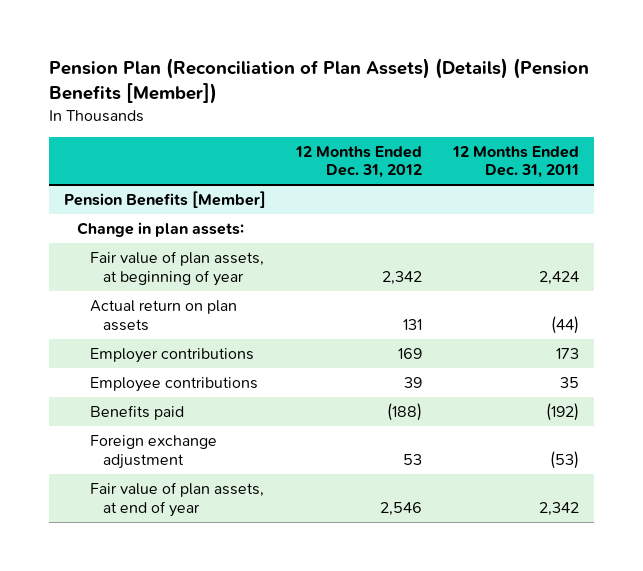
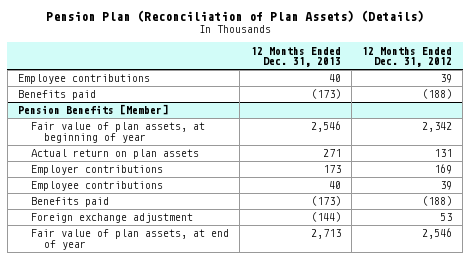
- Pension Plan (Reconciliation of Plan Assets) (Details) (Pension Benefits [Member])
+ Pension Plan (Reconciliation of Plan Assets) (Details)
- | 12 Months Ended Dec. 31, 2012 | 12 Months Ended Dec. 31, 2011
+ | 12 Months Ended Dec. 31, 2013 | 12 Months Ended Dec. 31, 2012
+ Employee contributions | 40 | 39
+ Benefits paid | (173) | (188)
@ Pension Benefits [Member]
- Change in plan assets:

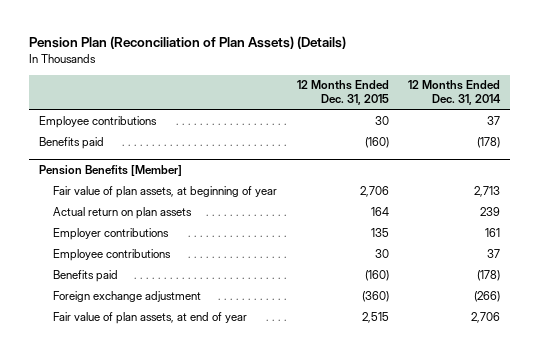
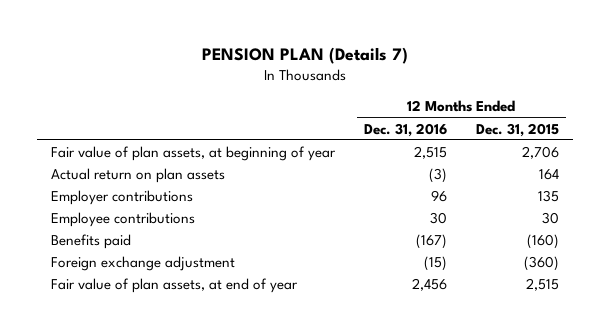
- Pension Plan (Reconciliation of Plan Assets) (Details)
+ PENSION PLAN (Details 7)
- | 12 Months Ended Dec. 31, 2015 | 12 Months Ended Dec. 31, 2014
+ | 12 Months Ended Dec. 31, 2016 | 12 Months Ended Dec. 31, 2015
- Employee contributions | 30 | 37
- Benefits paid | (160) | (178)
- Pension Benefits [Member]

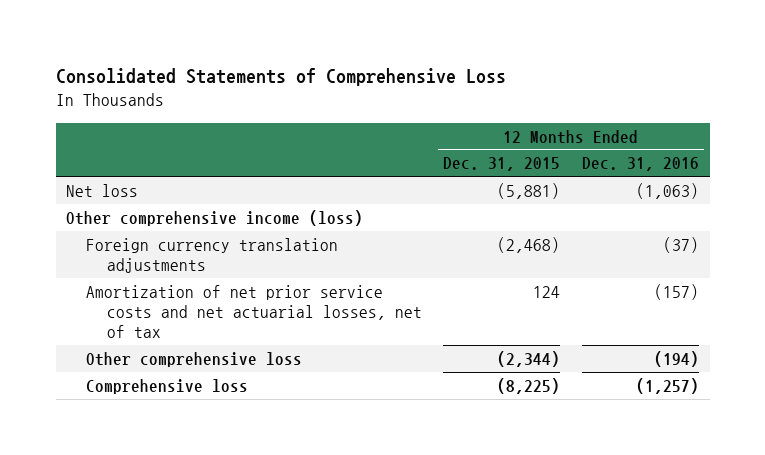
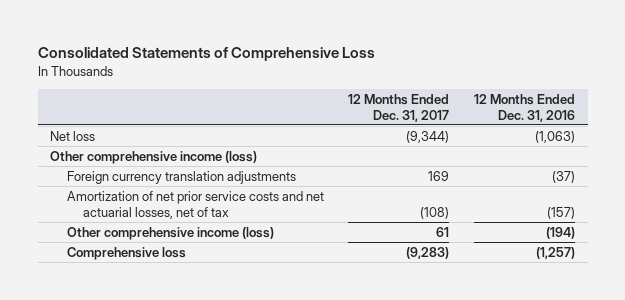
- | 12 Months Ended Dec. 31, 2015 | 12 Months Ended Dec. 31, 2016
+ | 12 Months Ended Dec. 31, 2017 | 12 Months Ended Dec. 31, 2016
- Other comprehensive loss | (2,344) | (194)
+ Other comprehensive income (loss) | 61 | (194)

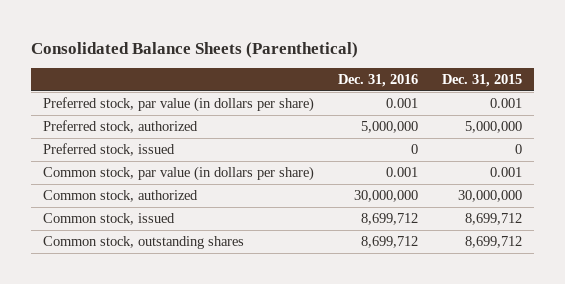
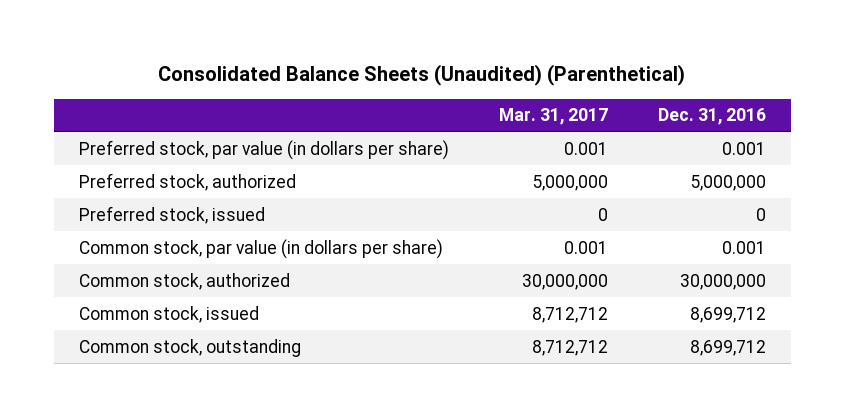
- Consolidated Balance Sheets (Parenthetical)
+ Consolidated Balance Sheets (Unaudited) (Parenthetical)
- | Dec. 31, 2016 | Dec. 31, 2015
+ | Mar. 31, 2017 | Dec. 31, 2016
- Common stock, outstanding shares | 8,699,712 | 8,699,712
+ Common stock, outstanding | 8,712,712 | 8,699,712

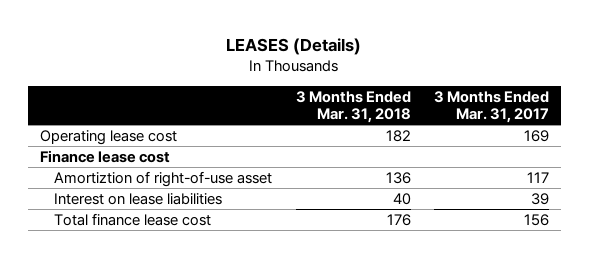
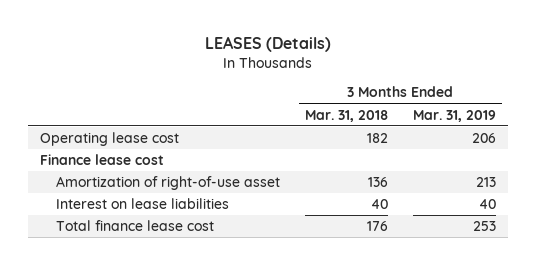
- | 3 Months Ended Mar. 31, 2018 | 3 Months Ended Mar. 31, 2017
+ | 3 Months Ended Mar. 31, 2018 | 3 Months Ended Mar. 31, 2019
- Amortiztion of right-of-use asset | 136 | 117
+ Amortization of right-of-use asset | 136 | 213

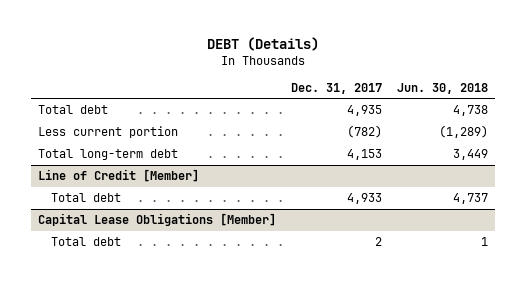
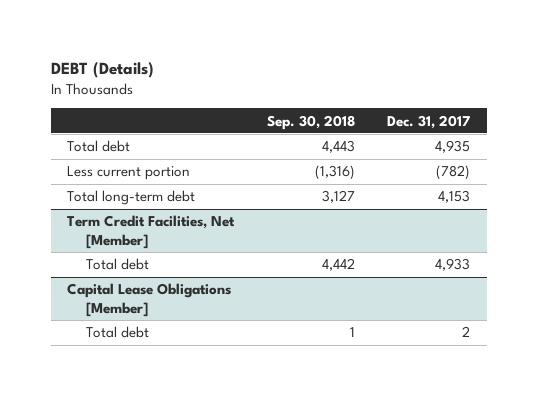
- | Dec. 31, 2017 | Jun. 30, 2018
+ | Sep. 30, 2018 | Dec. 31, 2017
- Line of Credit [Member]
+ Term Credit Facilities, Net [Member]

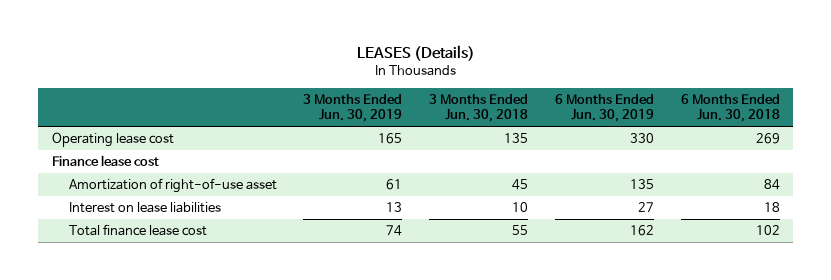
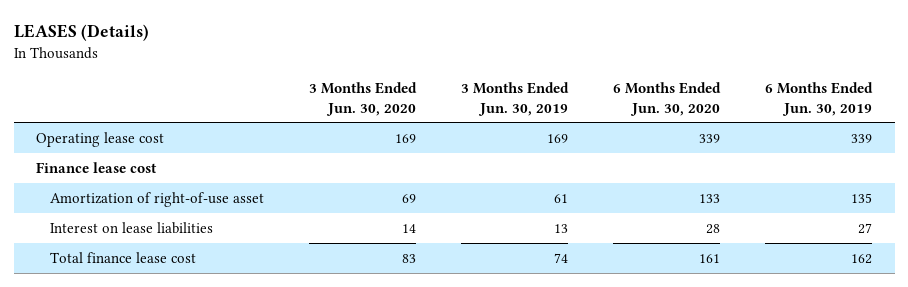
- | 3 Months Ended Jun. 30, 2019 | 3 Months Ended Jun. 30, 2018 | 6 Months Ended Jun. 30, 2019 | 6 Months Ended Jun. 30, 2018
+ | 3 Months Ended Jun. 30, 2020 | 3 Months Ended Jun. 30, 2019 | 6 Months Ended Jun. 30, 2020 | 6 Months Ended Jun. 30, 2019
- Operating lease cost | 165 | 135 | 330 | 269
+ Operating lease cost | 169 | 169 | 339 | 339

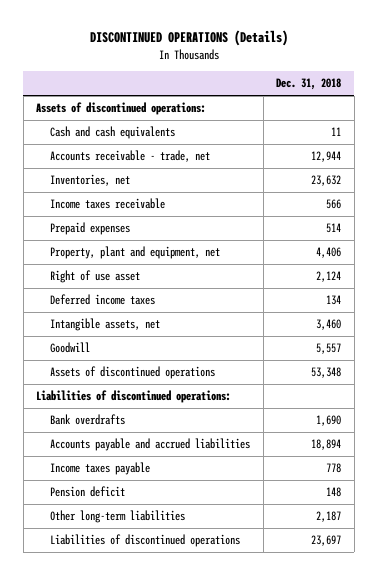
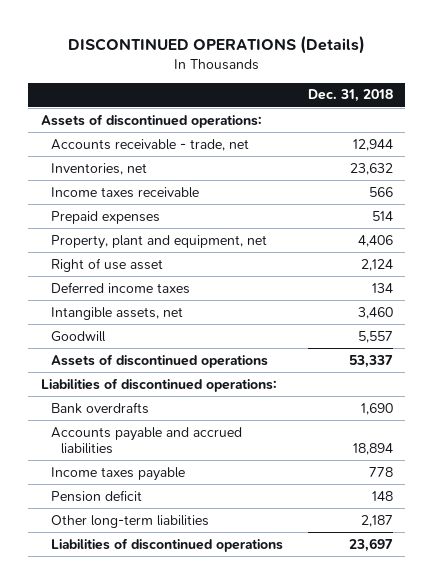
- Cash and cash equivalents | 11
- Assets of discontinued operations | 53,348
+ Assets of discontinued operations | 53,337

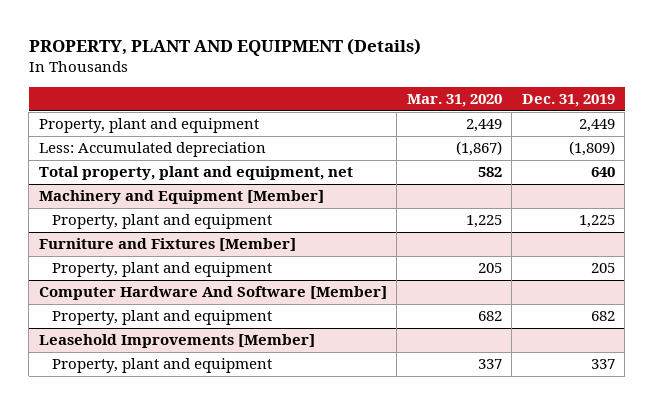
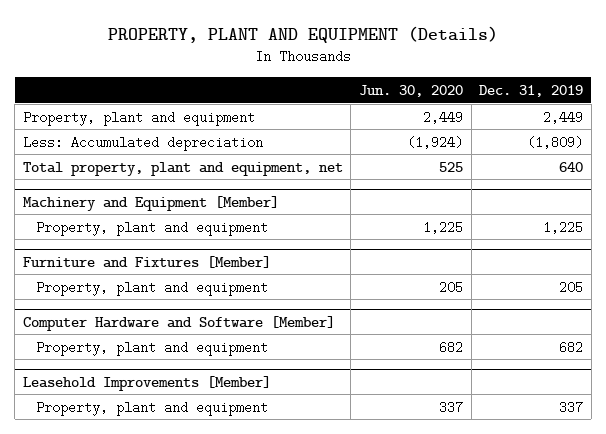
- | Mar. 31, 2020 | Dec. 31, 2019
+ | Jun. 30, 2020 | Dec. 31, 2019
- Computer Hardware And Software [Member]
+ Computer Hardware and Software [Member]

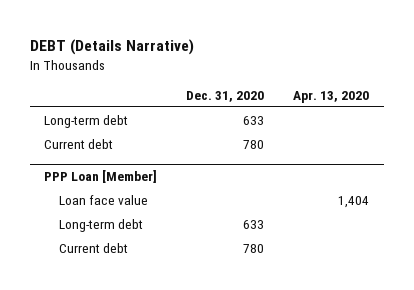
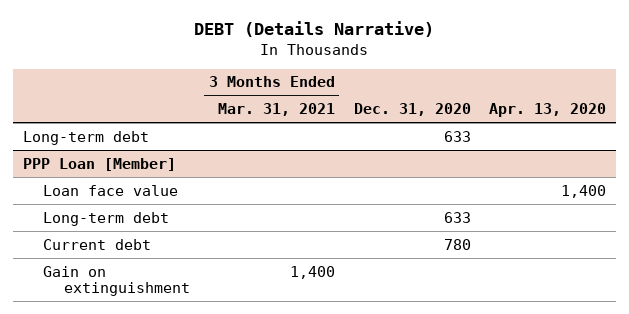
- | Dec. 31, 2020 | Apr. 13, 2020
+ | 3 Months Ended Mar. 31, 2021 | Dec. 31, 2020 | Apr. 13, 2020
- Current debt | 780 |
@ PPP Loan [Member]
- Loan face value | | 1,404
+ Loan face value | | | 1,400
+ Gain on extinguishment | 1,400 | |

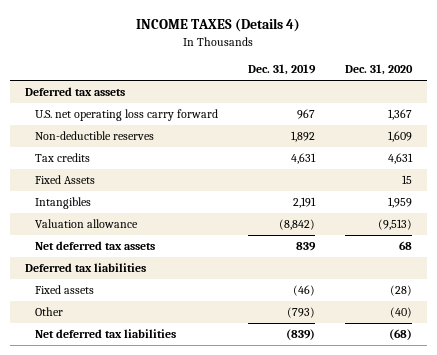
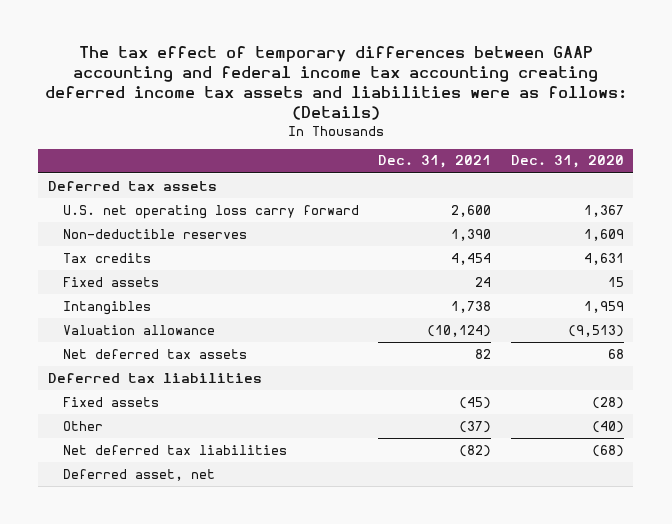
- INCOME TAXES (Details 4)
+ The tax effect of temporary differences between GAAP accounting and federal income tax accounting creating deferred income tax assets and liabilities were as follows: (Details)
- | Dec. 31, 2019 | Dec. 31, 2020
+ | Dec. 31, 2021 | Dec. 31, 2020
- Fixed Assets | | 15
+ Fixed assets | 24 | 15
+ Deferred asset, net

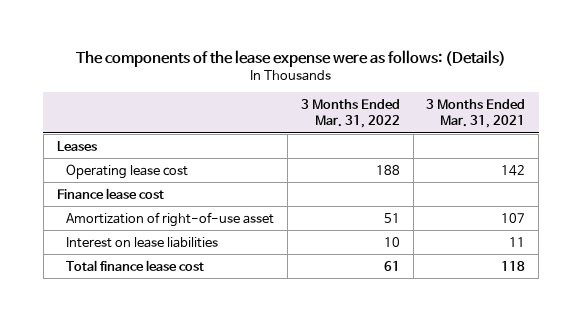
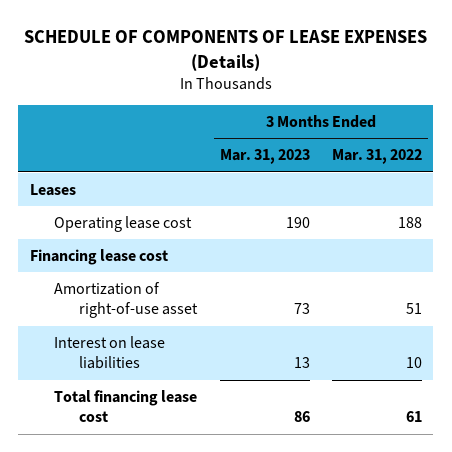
- The components of the lease expense were as follows: (Details)
+ SCHEDULE OF COMPONENTS OF LEASE EXPENSES (Details)
- | 3 Months Ended Mar. 31, 2022 | 3 Months Ended Mar. 31, 2021
+ | 3 Months Ended Mar. 31, 2023 | 3 Months Ended Mar. 31, 2022
- Finance lease cost
+ Financing lease cost
- Total finance lease cost | 61 | 118
+ Total financing lease cost | 86 | 61

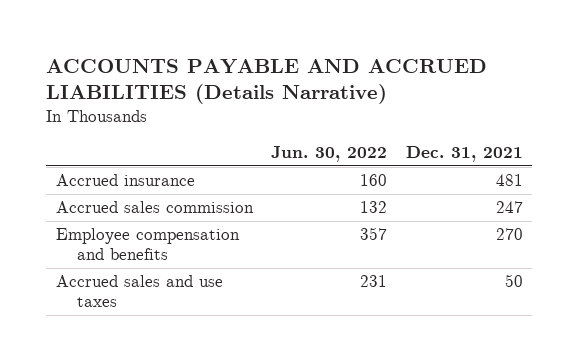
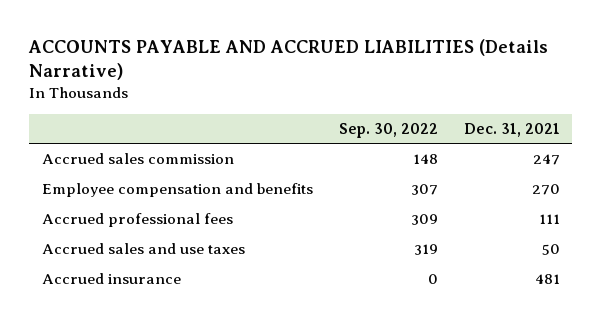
- | Jun. 30, 2022 | Dec. 31, 2021
+ | Sep. 30, 2022 | Dec. 31, 2021
+ Accrued professional fees | 309 | 111
moved down: Accrued insurance | 0 | 481

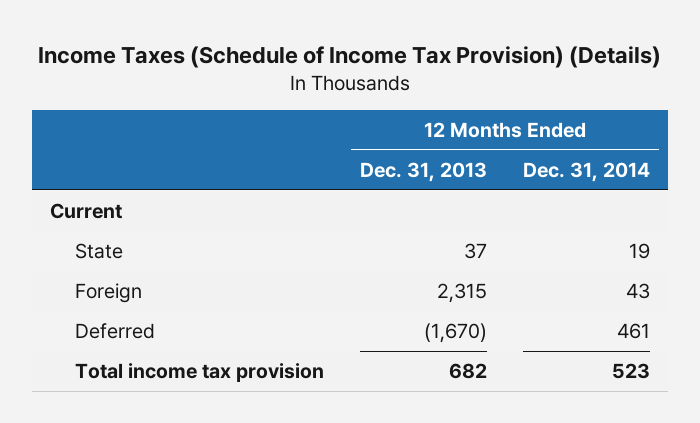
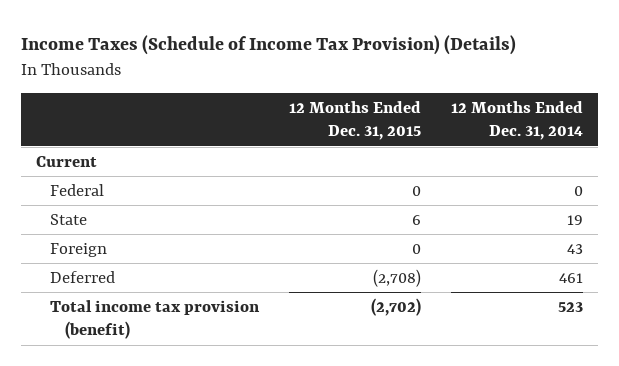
- | 12 Months Ended Dec. 31, 2013 | 12 Months Ended Dec. 31, 2014
+ | 12 Months Ended Dec. 31, 2015 | 12 Months Ended Dec. 31, 2014
+ Federal | 0 | 0
- Total income tax provision | 682 | 523
+ Total income tax provision (benefit) | (2,702) | 523

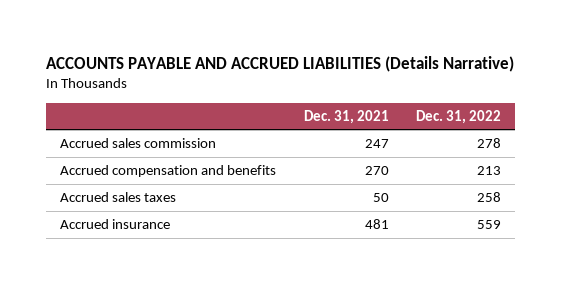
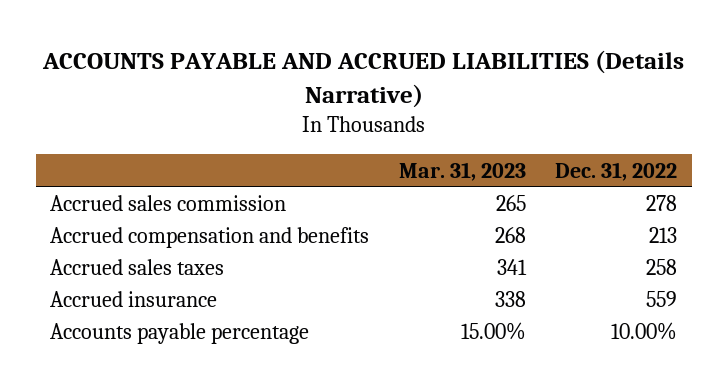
- | Dec. 31, 2021 | Dec. 31, 2022
+ | Mar. 31, 2023 | Dec. 31, 2022
+ Accounts payable percentage | 15.00% | 10.00%

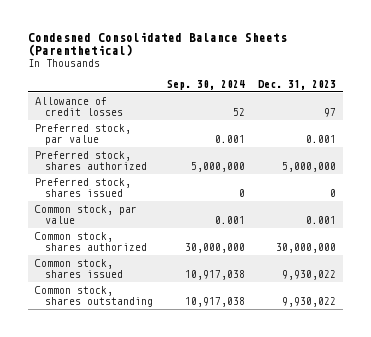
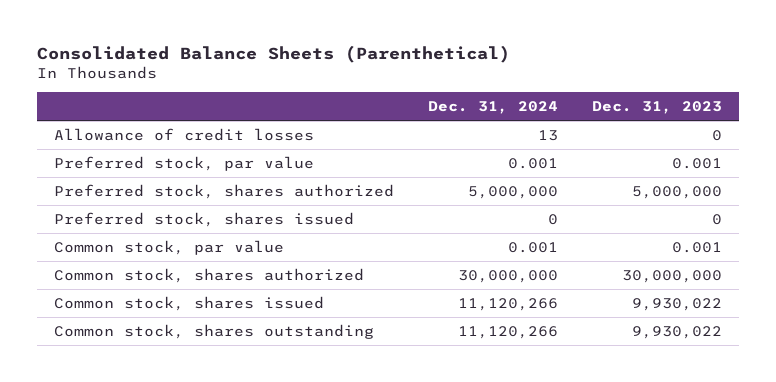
- Condesned Consolidated Balance Sheets (Parenthetical)
+ Consolidated Balance Sheets (Parenthetical)
- | Sep. 30, 2024 | Dec. 31, 2023
+ | Dec. 31, 2024 | Dec. 31, 2023
- Allowance of credit losses | 52 | 97
+ Allowance of credit losses | 13 | 0

